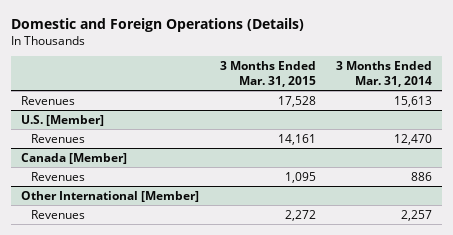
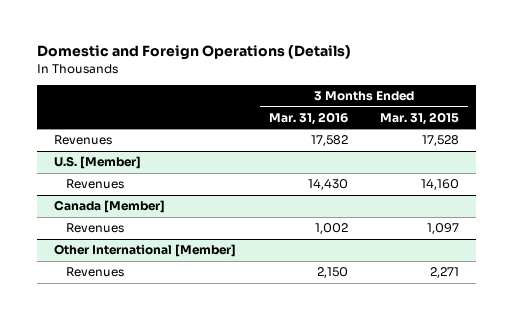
- | 3 Months Ended Mar. 31, 2015 | 3 Months Ended Mar. 31, 2014
+ | 3 Months Ended Mar. 31, 2016 | 3 Months Ended Mar. 31, 2015
@ U.S. [Member]
- Revenues | 14,161 | 12,470
+ Revenues | 14,430 | 14,160
@ Canada [Member]
- Revenues | 1,095 | 886
+ Revenues | 1,002 | 1,097
@ Other International [Member]
- Revenues | 2,272 | 2,257
+ Revenues | 2,150 | 2,271

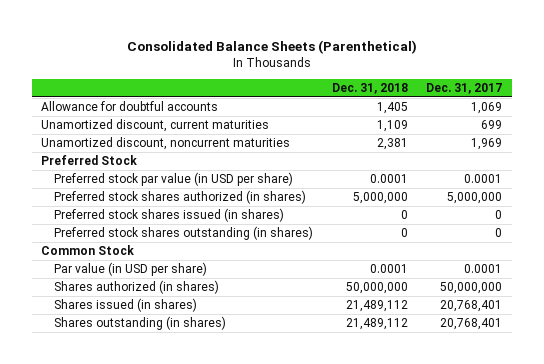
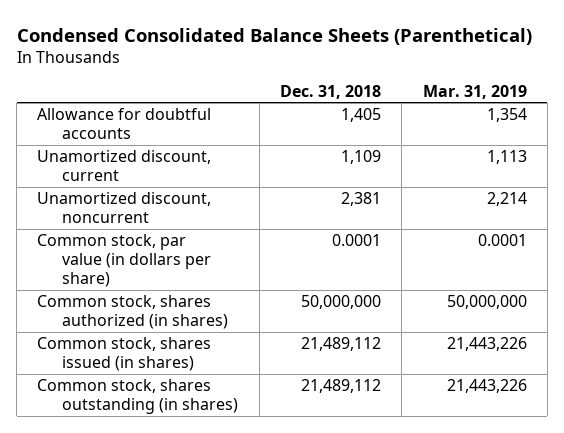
- Consolidated Balance Sheets (Parenthetical)
+ Condensed Consolidated Balance Sheets (Parenthetical)
- | Dec. 31, 2018 | Dec. 31, 2017
+ | Dec. 31, 2018 | Mar. 31, 2019
- Unamortized discount, current maturities | 1,109 | 699
- Unamortized discount, noncurrent maturities | 2,381 | 1,969
- Preferred Stock
- Preferred stock par value (in USD per share) | 0.0001 | 0.0001
- Preferred stock shares authorized (in shares) | 5,000,000 | 5,000,000
- Preferred stock shares issued (in shares) | 0 | 0
- Preferred stock shares outstanding (in shares) | 0 | 0
- Common Stock
- Par value (in USD per share) | 0.0001 | 0.0001
- Shares authorized (in shares) | 50,000,000 | 50,000,000
- Shares issued (in shares) | 21,489,112 | 20,768,401
- Shares outstanding (in shares) | 21,489,112 | 20,768,401
+ Unamortized discount, current | 1,109 | 1,113
+ Unamortized discount, noncurrent | 2,381 | 2,214
+ Common stock, par value (in dollars per share) | 0.0001 | 0.0001
+ Common stock, shares authorized (in shares) | 50,000,000 | 50,000,000
+ Common stock, shares issued (in shares) | 21,489,112 | 21,443,226
+ Common stock, shares outstanding (in shares) | 21,489,112 | 21,443,226

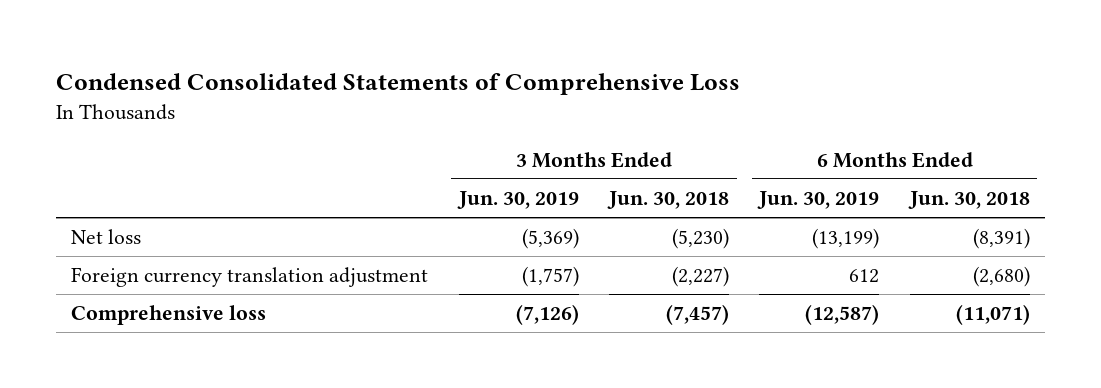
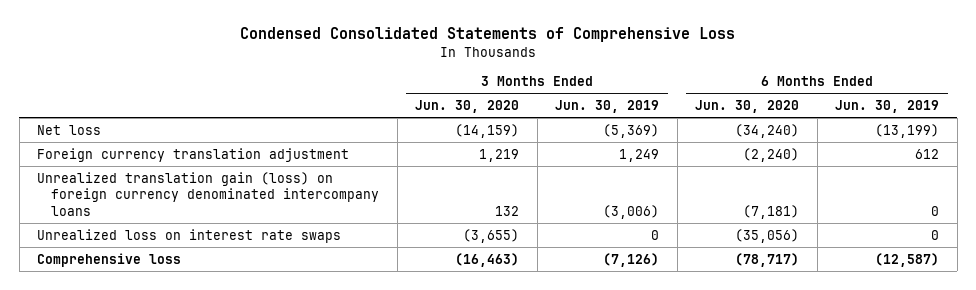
- | 3 Months Ended Jun. 30, 2019 | 3 Months Ended Jun. 30, 2018 | 6 Months Ended Jun. 30, 2019 | 6 Months Ended Jun. 30, 2018
+ | 3 Months Ended Jun. 30, 2020 | 3 Months Ended Jun. 30, 2019 | 6 Months Ended Jun. 30, 2020 | 6 Months Ended Jun. 30, 2019
- Foreign currency translation adjustment | (1,757) | (2,227) | 612 | (2,680)
+ Foreign currency translation adjustment | 1,219 | 1,249 | (2,240) | 612
+ Unrealized translation gain (loss) on foreign currency denominated intercompany loans | 132 | (3,006) | (7,181) | 0
+ Unrealized loss on interest rate swaps | (3,655) | 0 | (35,056) | 0

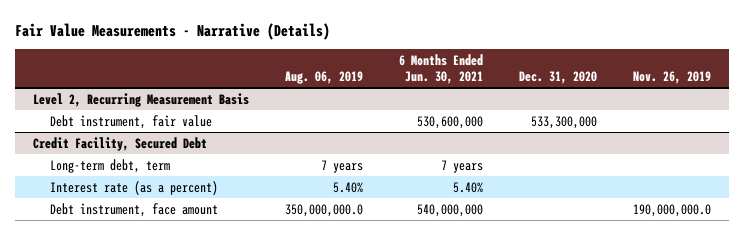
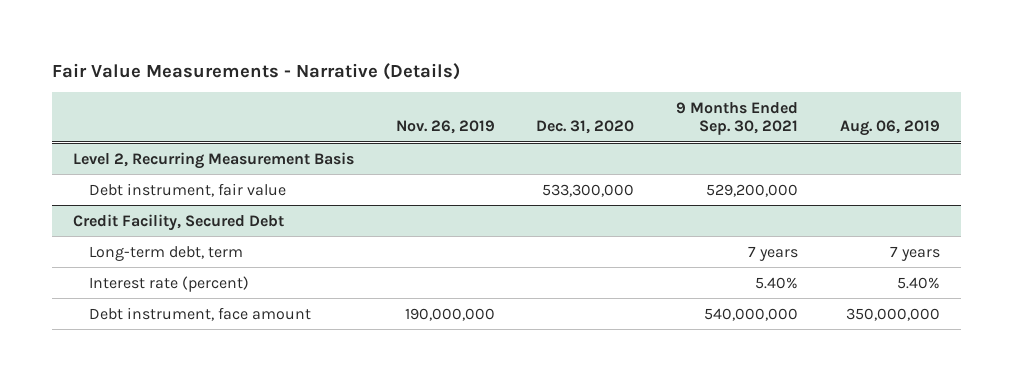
- | Aug. 06, 2019 | 6 Months Ended Jun. 30, 2021 | Dec. 31, 2020 | Nov. 26, 2019
+ | Nov. 26, 2019 | Dec. 31, 2020 | 9 Months Ended Sep. 30, 2021 | Aug. 06, 2019
@ Credit Facility, Secured Debt
- Interest rate (as a percent) | 5.40% | 5.40% | |
- Debt instrument, face amount | 350,000,000.0 | 540,000,000 | | 190,000,000.0
+ Interest rate (percent) | | | 5.40% | 5.40%
+ Debt instrument, face amount | 190,000,000 | | 540,000,000 | 350,000,000

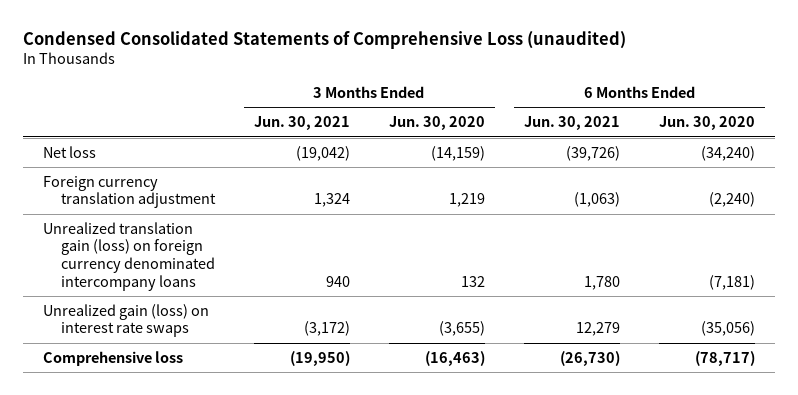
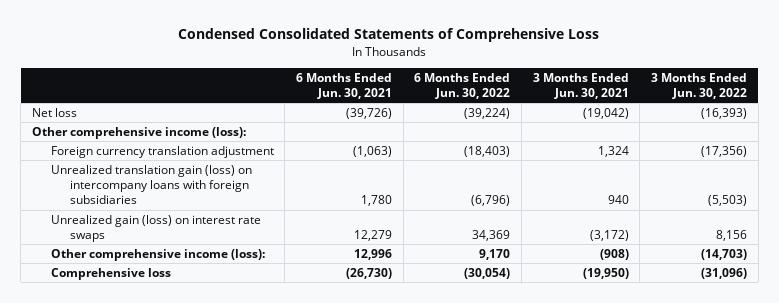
- Condensed Consolidated Statements of Comprehensive Loss (unaudited)
+ Condensed Consolidated Statements of Comprehensive Loss
- | 3 Months Ended Jun. 30, 2021 | 3 Months Ended Jun. 30, 2020 | 6 Months Ended Jun. 30, 2021 | 6 Months Ended Jun. 30, 2020
+ | 6 Months Ended Jun. 30, 2021 | 6 Months Ended Jun. 30, 2022 | 3 Months Ended Jun. 30, 2021 | 3 Months Ended Jun. 30, 2022
+ Other comprehensive income (loss):
- Unrealized translation gain (loss) on foreign currency denominated intercompany loans | 940 | 132 | 1,780 | (7,181)
+ Unrealized translation gain (loss) on intercompany loans with foreign subsidiaries | 1,780 | (6,796) | 940 | (5,503)
+ Other comprehensive income (loss): | 12,996 | 9,170 | (908) | (14,703)

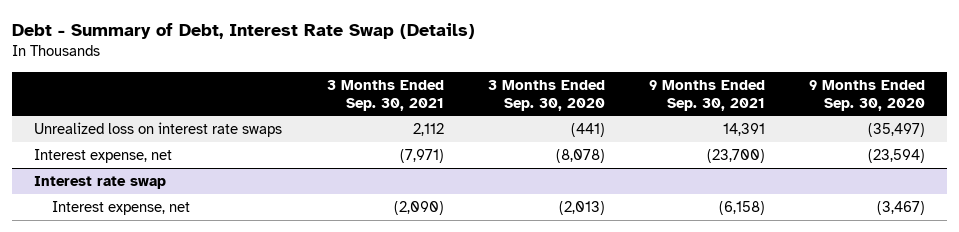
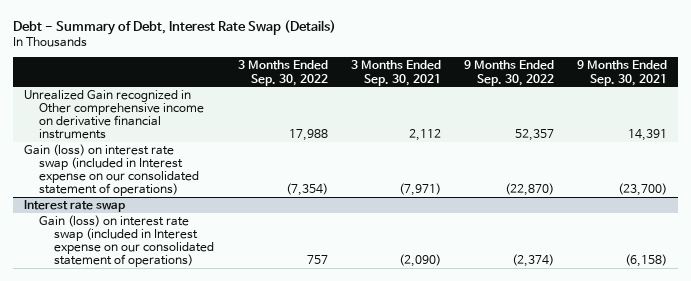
- | 3 Months Ended Sep. 30, 2021 | 3 Months Ended Sep. 30, 2020 | 9 Months Ended Sep. 30, 2021 | 9 Months Ended Sep. 30, 2020
+ | 3 Months Ended Sep. 30, 2022 | 3 Months Ended Sep. 30, 2021 | 9 Months Ended Sep. 30, 2022 | 9 Months Ended Sep. 30, 2021
- Unrealized loss on interest rate swaps | 2,112 | (441) | 14,391 | (35,497)
- Interest expense, net | (7,971) | (8,078) | (23,700) | (23,594)
+ Unrealized Gain recognized in Other comprehensive income on derivative financial instruments | 17,988 | 2,112 | 52,357 | 14,391
+ Gain (loss) on interest rate swap (included in Interest expense on our consolidated statement of operations) | (7,354) | (7,971) | (22,870) | (23,700)
@ Interest rate swap
- Interest expense, net | (2,090) | (2,013) | (6,158) | (3,467)
+ Gain (loss) on interest rate swap (included in Interest expense on our consolidated statement of operations) | 757 | (2,090) | (2,374) | (6,158)

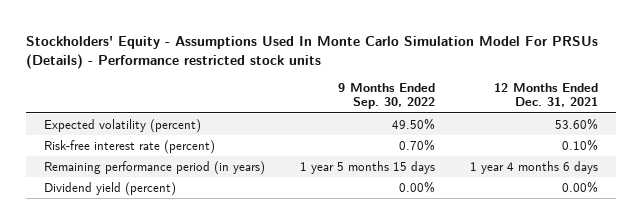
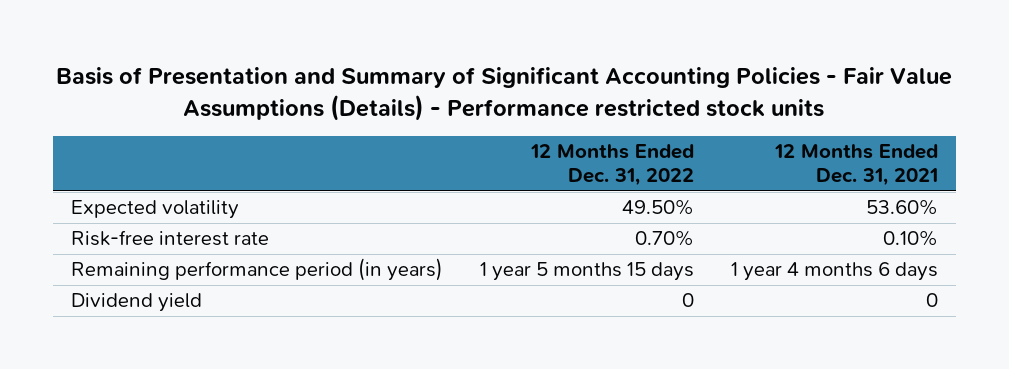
- Stockholders' Equity - Assumptions Used In Monte Carlo Simulation Model For PRSUs (Details) - Performance restricted stock units
+ Basis of Presentation and Summary of Significant Accounting Policies - Fair Value Assumptions (Details) - Performance restricted stock units
- | 9 Months Ended Sep. 30, 2022 | 12 Months Ended Dec. 31, 2021
+ | 12 Months Ended Dec. 31, 2022 | 12 Months Ended Dec. 31, 2021
- Expected volatility (percent) | 49.50% | 53.60%
- Risk-free interest rate (percent) | 0.70% | 0.10%
+ Expected volatility | 49.50% | 53.60%
+ Risk-free interest rate | 0.70% | 0.10%
- Dividend yield (percent) | 0.00% | 0.00%
+ Dividend yield | 0 | 0

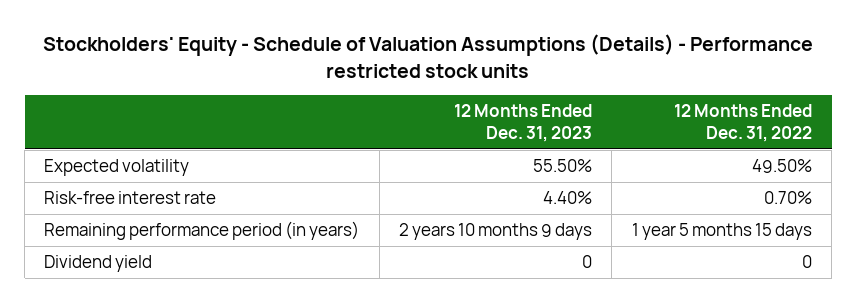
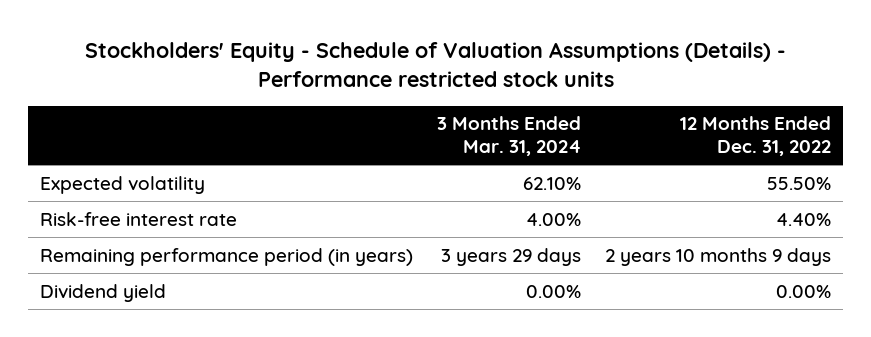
- | 12 Months Ended Dec. 31, 2023 | 12 Months Ended Dec. 31, 2022
+ | 3 Months Ended Mar. 31, 2024 | 12 Months Ended Dec. 31, 2022
- Expected volatility | 55.50% | 49.50%
- Risk-free interest rate | 4.40% | 0.70%
- Remaining performance period (in years) | 2 years 10 months 9 days | 1 year 5 months 15 days
- Dividend yield | 0 | 0
+ Expected volatility | 62.10% | 55.50%
+ Risk-free interest rate | 4.00% | 4.40%
+ Remaining performance period (in years) | 3 years 29 days | 2 years 10 months 9 days
+ Dividend yield | 0.00% | 0.00%

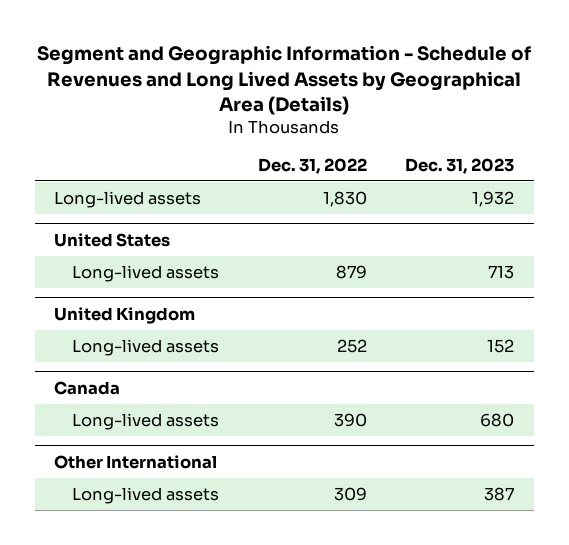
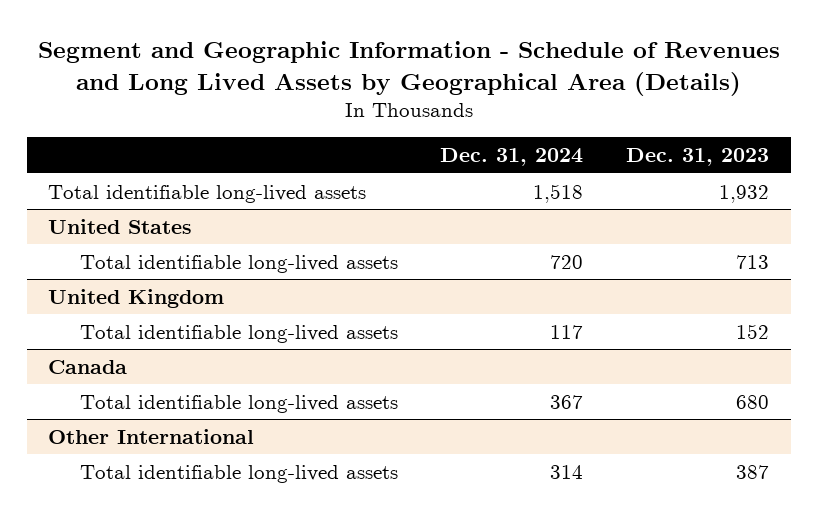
- | Dec. 31, 2022 | Dec. 31, 2023
+ | Dec. 31, 2024 | Dec. 31, 2023
- Long-lived assets | 1,830 | 1,932
+ Total identifiable long-lived assets | 1,518 | 1,932
@ United States
- Long-lived assets | 879 | 713
+ Total identifiable long-lived assets | 720 | 713
@ United Kingdom
- Long-lived assets | 252 | 152
+ Total identifiable long-lived assets | 117 | 152
@ Canada
- Long-lived assets | 390 | 680
+ Total identifiable long-lived assets | 367 | 680
@ Other International
- Long-lived assets | 309 | 387
+ Total identifiable long-lived assets | 314 | 387

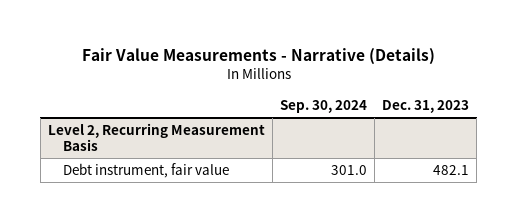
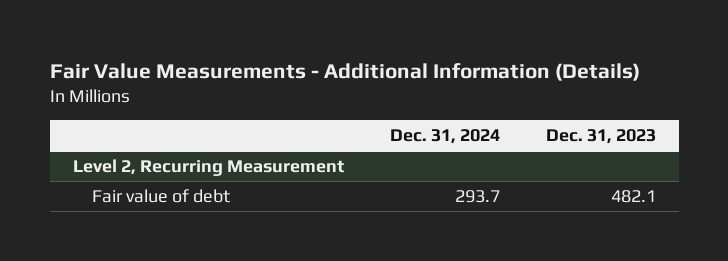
- Fair Value Measurements - Narrative (Details)
+ Fair Value Measurements - Additional Information (Details)
- | Sep. 30, 2024 | Dec. 31, 2023
+ | Dec. 31, 2024 | Dec. 31, 2023
- Level 2, Recurring Measurement Basis
- Debt instrument, fair value | 301.0 | 482.1
+ Level 2, Recurring Measurement
+ Fair value of debt | 293.7 | 482.1

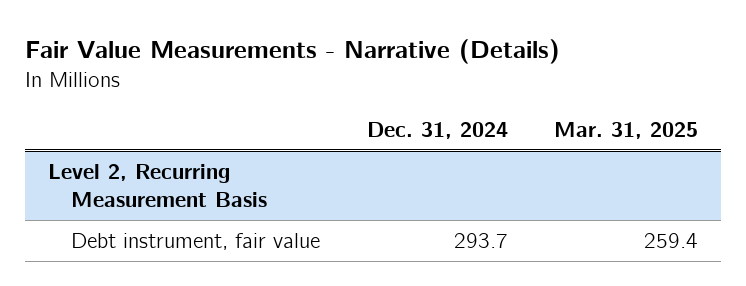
- Fair Value Measurements - Additional Information (Details)
+ Fair Value Measurements - Narrative (Details)
- | Dec. 31, 2024 | Dec. 31, 2023
+ | Dec. 31, 2024 | Mar. 31, 2025
- Level 2, Recurring Measurement
- Fair value of debt | 293.7 | 482.1
+ Level 2, Recurring Measurement Basis
+ Debt instrument, fair value | 293.7 | 259.4

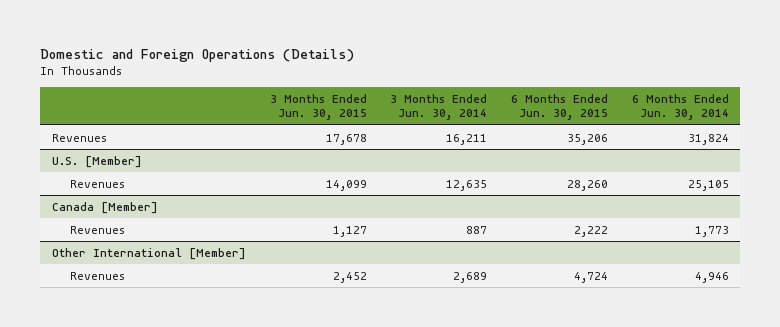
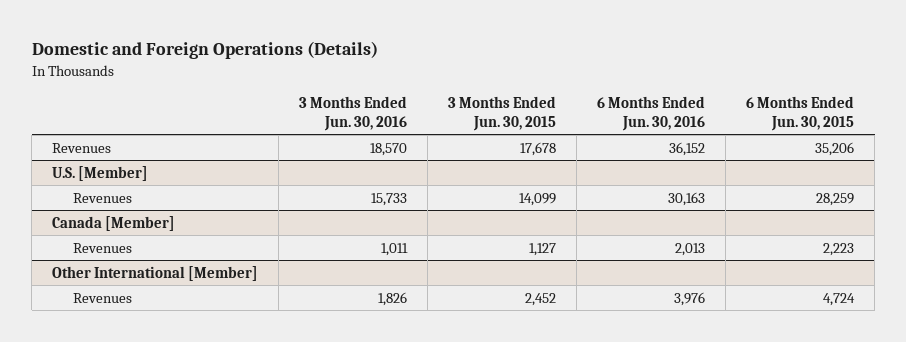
- | 3 Months Ended Jun. 30, 2015 | 3 Months Ended Jun. 30, 2014 | 6 Months Ended Jun. 30, 2015 | 6 Months Ended Jun. 30, 2014
+ | 3 Months Ended Jun. 30, 2016 | 3 Months Ended Jun. 30, 2015 | 6 Months Ended Jun. 30, 2016 | 6 Months Ended Jun. 30, 2015
@ U.S. [Member]
- Revenues | 14,099 | 12,635 | 28,260 | 25,105
+ Revenues | 15,733 | 14,099 | 30,163 | 28,259
@ Canada [Member]
- Revenues | 1,127 | 887 | 2,222 | 1,773
+ Revenues | 1,011 | 1,127 | 2,013 | 2,223

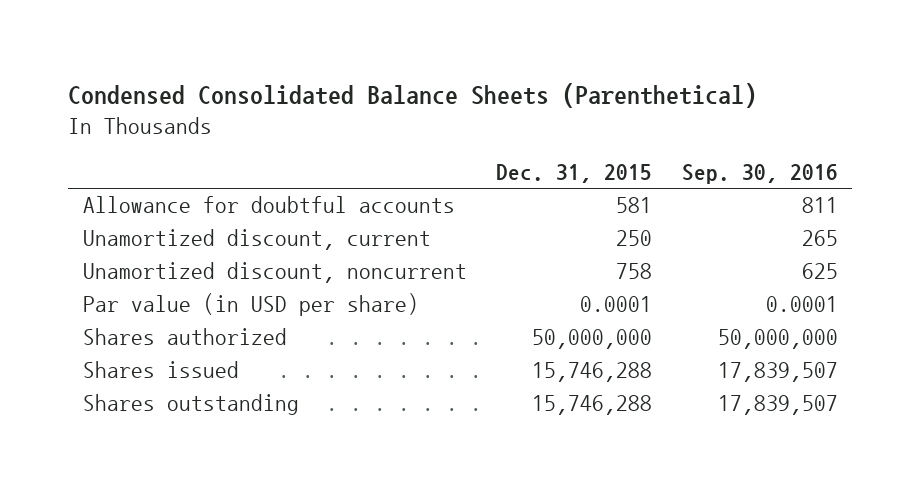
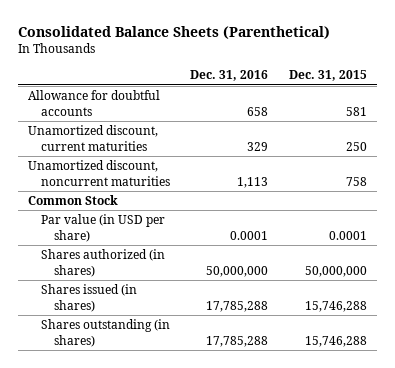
- Condensed Consolidated Balance Sheets (Parenthetical)
+ Consolidated Balance Sheets (Parenthetical)
- | Dec. 31, 2015 | Sep. 30, 2016
+ | Dec. 31, 2016 | Dec. 31, 2015
- Unamortized discount, current | 250 | 265
- Unamortized discount, noncurrent | 758 | 625
+ Unamortized discount, current maturities | 329 | 250
+ Unamortized discount, noncurrent maturities | 1,113 | 758
+ Common Stock
- Shares authorized | 50,000,000 | 50,000,000
- Shares issued | 15,746,288 | 17,839,507
- Shares outstanding | 15,746,288 | 17,839,507
+ Shares authorized (in shares) | 50,000,000 | 50,000,000
+ Shares issued (in shares) | 17,785,288 | 15,746,288
+ Shares outstanding (in shares) | 17,785,288 | 15,746,288

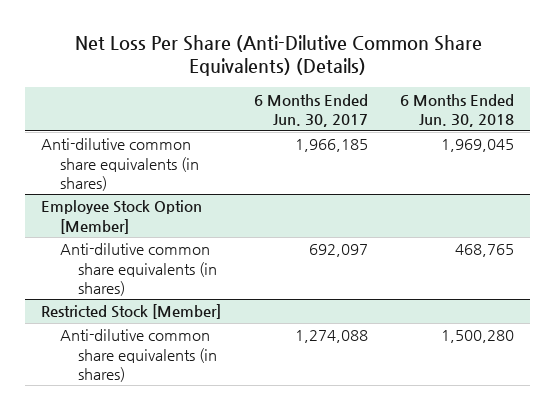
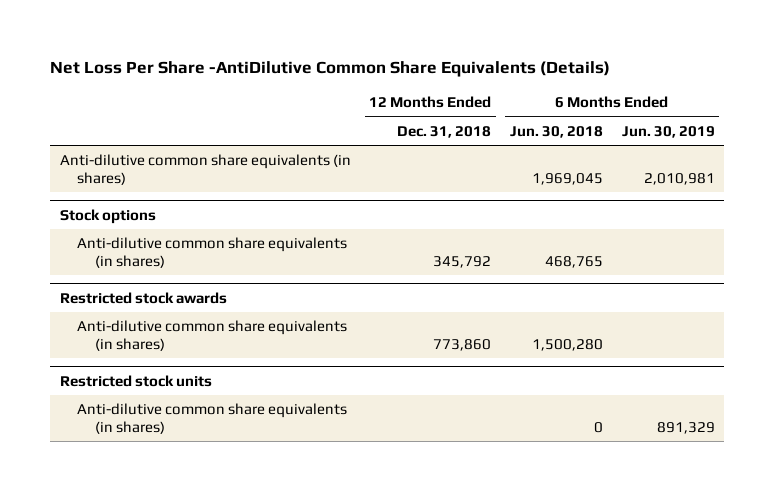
- Net Loss Per Share (Anti-Dilutive Common Share Equivalents) (Details)
+ Net Loss Per Share -AntiDilutive Common Share Equivalents (Details)
- | 6 Months Ended Jun. 30, 2017 | 6 Months Ended Jun. 30, 2018
+ | 12 Months Ended Dec. 31, 2018 | 6 Months Ended Jun. 30, 2018 | 6 Months Ended Jun. 30, 2019
- Employee Stock Option [Member]
+ Stock options
- Restricted Stock [Member]
+ Restricted stock awards
+ Restricted stock units
+ Anti-dilutive common share equivalents (in shares) | | 0 | 891,329

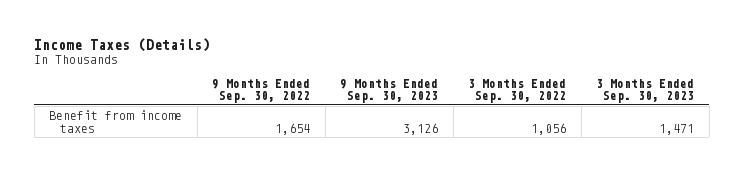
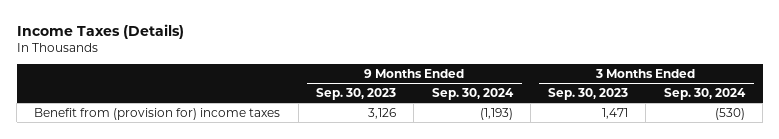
- | 9 Months Ended Sep. 30, 2022 | 9 Months Ended Sep. 30, 2023 | 3 Months Ended Sep. 30, 2022 | 3 Months Ended Sep. 30, 2023
+ | 9 Months Ended Sep. 30, 2023 | 9 Months Ended Sep. 30, 2024 | 3 Months Ended Sep. 30, 2023 | 3 Months Ended Sep. 30, 2024
- Benefit from income taxes | 1,654 | 3,126 | 1,056 | 1,471
+ Benefit from (provision for) income taxes | 3,126 | (1,193) | 1,471 | (530)

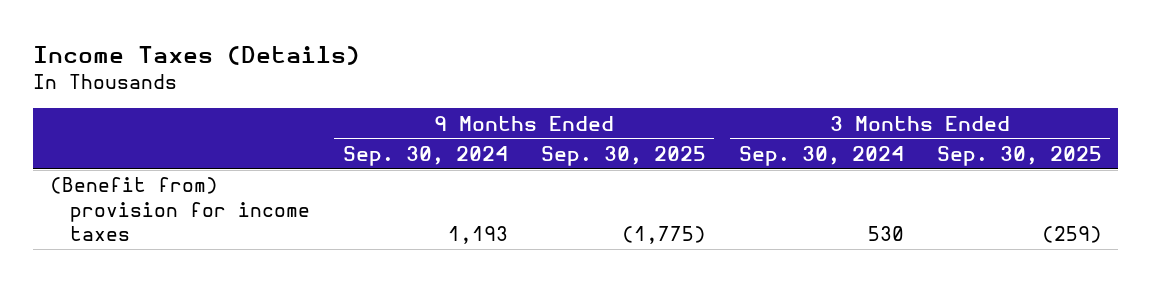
- | 9 Months Ended Sep. 30, 2023 | 9 Months Ended Sep. 30, 2024 | 3 Months Ended Sep. 30, 2023 | 3 Months Ended Sep. 30, 2024
+ | 9 Months Ended Sep. 30, 2024 | 9 Months Ended Sep. 30, 2025 | 3 Months Ended Sep. 30, 2024 | 3 Months Ended Sep. 30, 2025
- Benefit from (provision for) income taxes | 3,126 | (1,193) | 1,471 | (530)
+ (Benefit from) provision for income taxes | 1,193 | (1,775) | 530 | (259)

